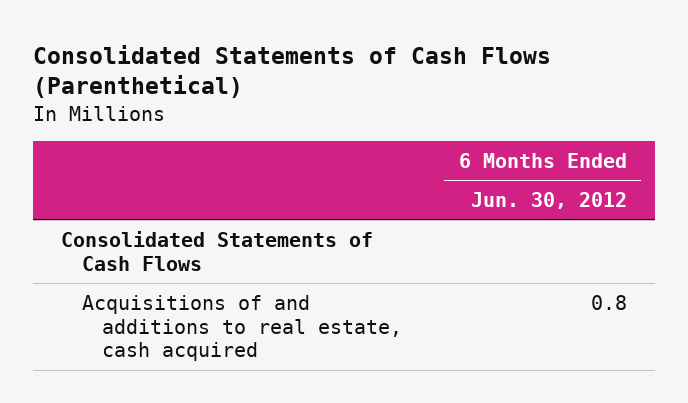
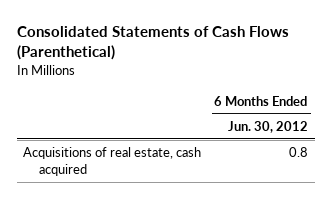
- Consolidated Statements of Cash Flows
- Acquisitions of and additions to real estate, cash acquired | 0.8
+ Acquisitions of real estate, cash acquired | 0.8

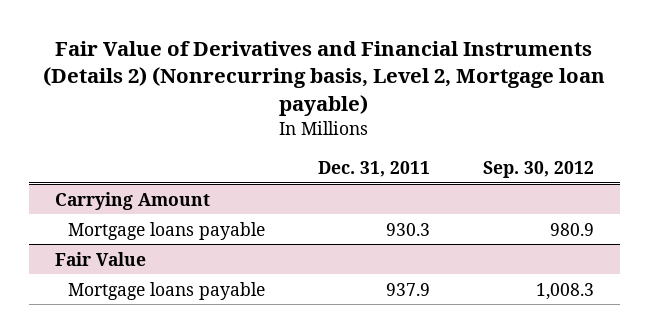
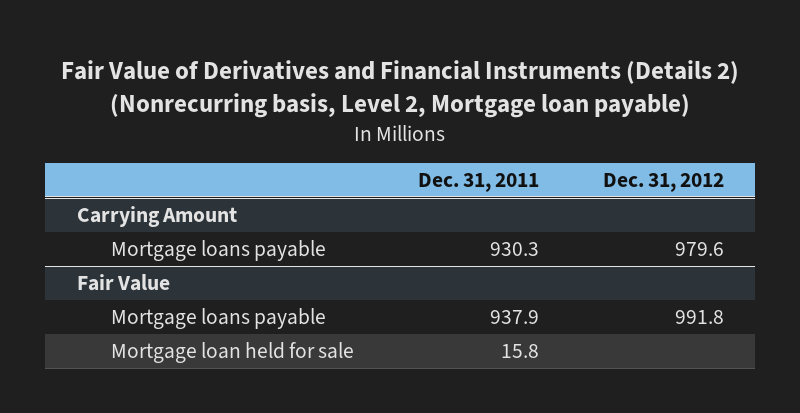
- | Dec. 31, 2011 | Sep. 30, 2012
+ | Dec. 31, 2011 | Dec. 31, 2012
@ Fair Value
+ Mortgage loan held for sale | 15.8 |

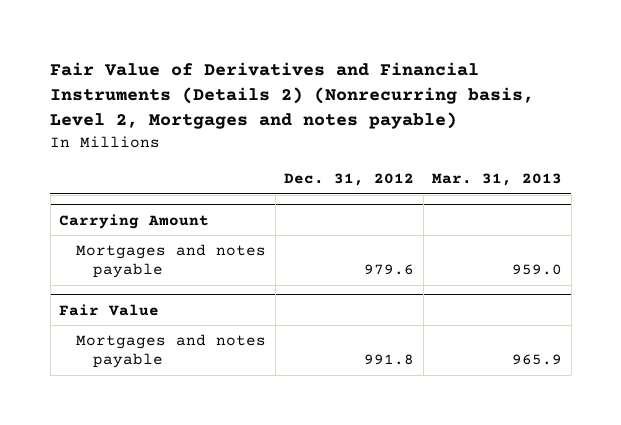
- Fair Value of Derivatives and Financial Instruments (Details 2) (Nonrecurring basis, Level 2, Mortgage loan payable)
+ Fair Value of Derivatives and Financial Instruments (Details 2) (Nonrecurring basis, Level 2, Mortgages and notes payable)
- | Dec. 31, 2011 | Dec. 31, 2012
+ | Dec. 31, 2012 | Mar. 31, 2013
@ Carrying Amount
- Mortgage loans payable | 930.3 | 979.6
+ Mortgages and notes payable | 979.6 | 959.0
@ Fair Value
- Mortgage loans payable | 937.9 | 991.8
- Mortgage loan held for sale | 15.8 |
+ Mortgages and notes payable | 991.8 | 965.9

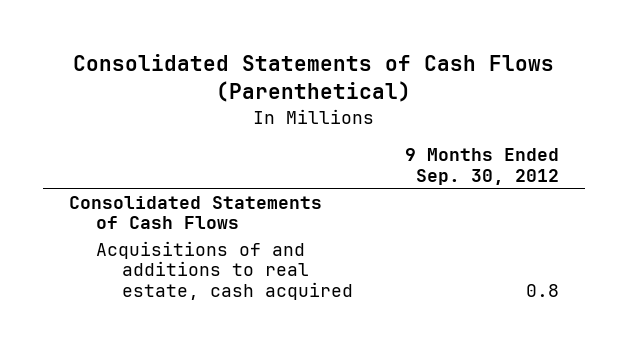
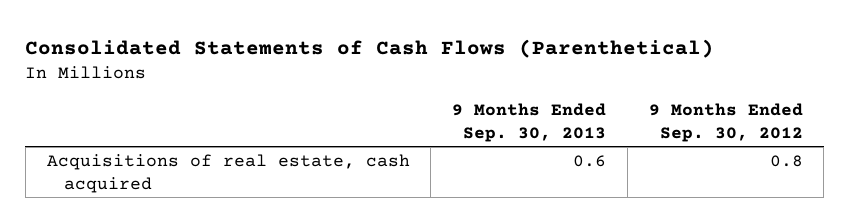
- | 9 Months Ended Sep. 30, 2012
+ | 9 Months Ended Sep. 30, 2013 | 9 Months Ended Sep. 30, 2012
- Consolidated Statements of Cash Flows
- Acquisitions of and additions to real estate, cash acquired | 0.8
+ Acquisitions of real estate, cash acquired | 0.6 | 0.8

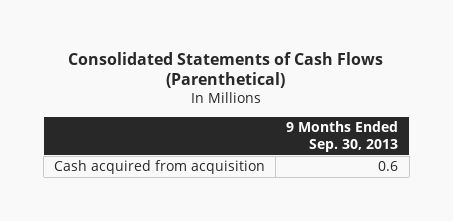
- | 9 Months Ended Sep. 30, 2013 | 9 Months Ended Sep. 30, 2012
+ | 9 Months Ended Sep. 30, 2013
- Acquisitions of real estate, cash acquired | 0.6 | 0.8
+ Cash acquired from acquisition | 0.6

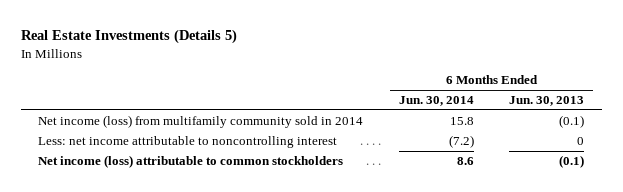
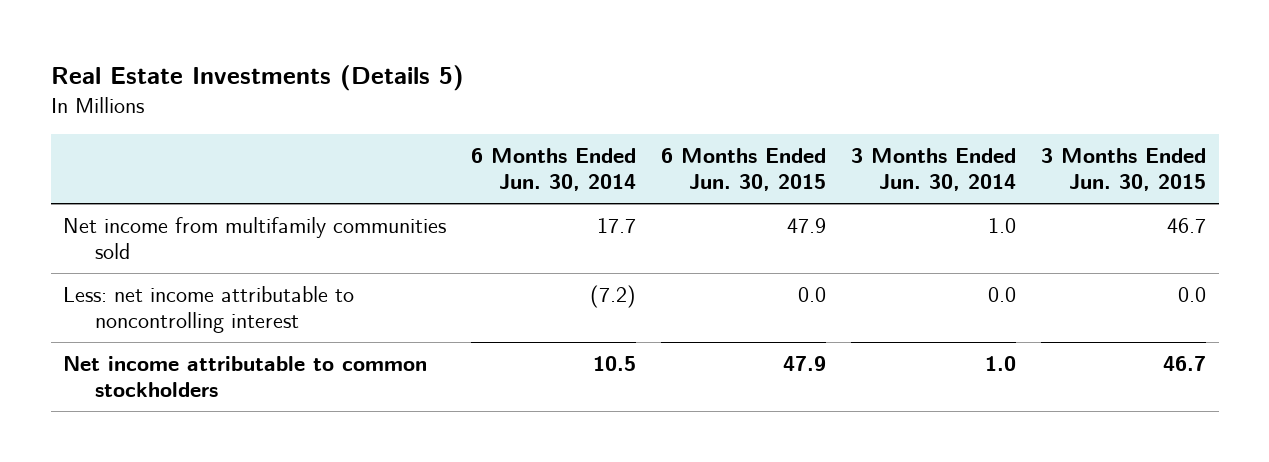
- | 6 Months Ended Jun. 30, 2014 | 6 Months Ended Jun. 30, 2013
+ | 6 Months Ended Jun. 30, 2014 | 6 Months Ended Jun. 30, 2015 | 3 Months Ended Jun. 30, 2014 | 3 Months Ended Jun. 30, 2015
- Net income (loss) from multifamily community sold in 2014 | 15.8 | (0.1)
+ Net income from multifamily communities sold | 17.7 | 47.9 | 1.0 | 46.7
- Net income (loss) attributable to common stockholders | 8.6 | (0.1)
+ Net income attributable to common stockholders | 10.5 | 47.9 | 1.0 | 46.7

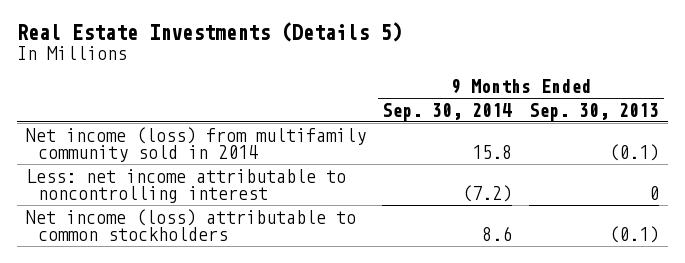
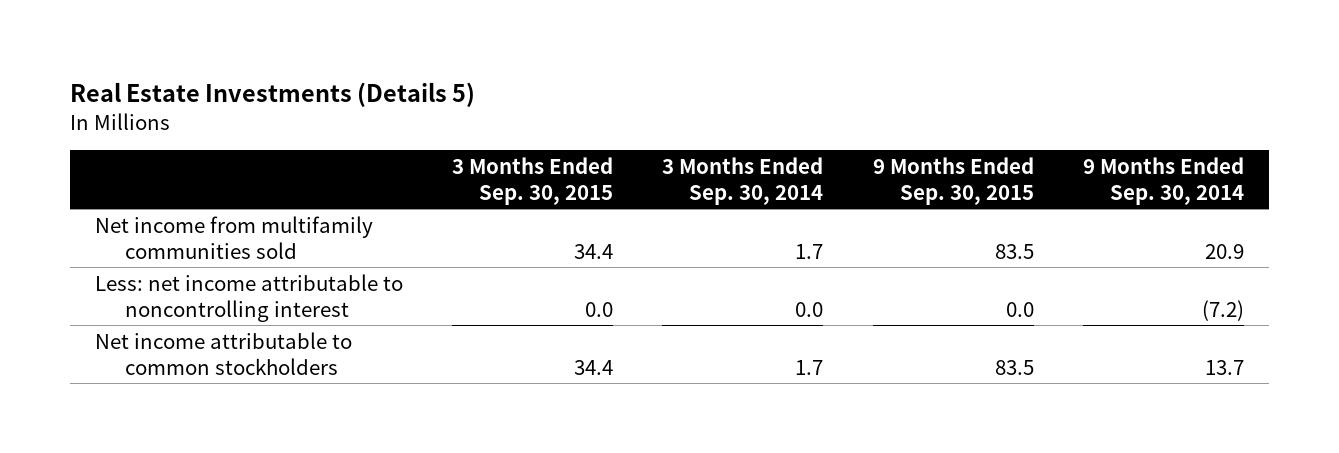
- | 9 Months Ended Sep. 30, 2014 | 9 Months Ended Sep. 30, 2013
+ | 3 Months Ended Sep. 30, 2015 | 3 Months Ended Sep. 30, 2014 | 9 Months Ended Sep. 30, 2015 | 9 Months Ended Sep. 30, 2014
- Net income (loss) from multifamily community sold in 2014 | 15.8 | (0.1)
+ Net income from multifamily communities sold | 34.4 | 1.7 | 83.5 | 20.9
- Net income (loss) attributable to common stockholders | 8.6 | (0.1)
+ Net income attributable to common stockholders | 34.4 | 1.7 | 83.5 | 13.7

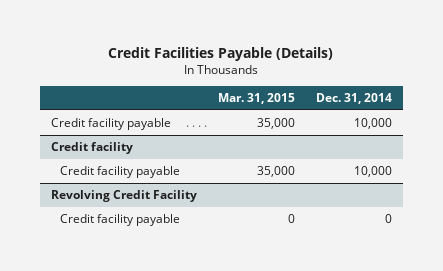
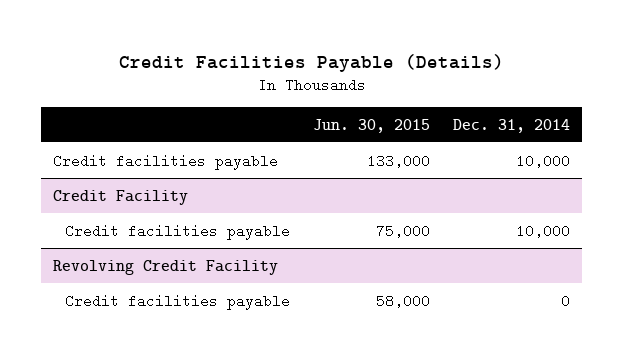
- | Mar. 31, 2015 | Dec. 31, 2014
+ | Jun. 30, 2015 | Dec. 31, 2014
- Credit facility payable | 35,000 | 10,000
- Credit facility
- Credit facility payable | 35,000 | 10,000
+ Credit facilities payable | 133,000 | 10,000
+ Credit Facility
+ Credit facilities payable | 75,000 | 10,000
@ Revolving Credit Facility
- Credit facility payable | 0 | 0
+ Credit facilities payable | 58,000 | 0

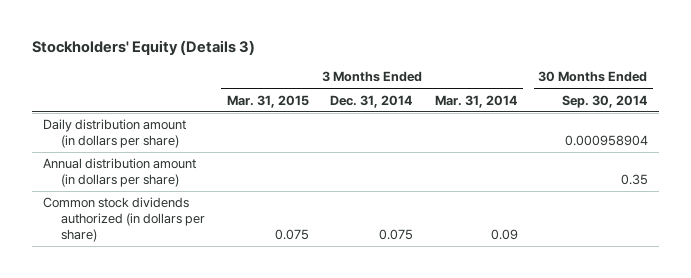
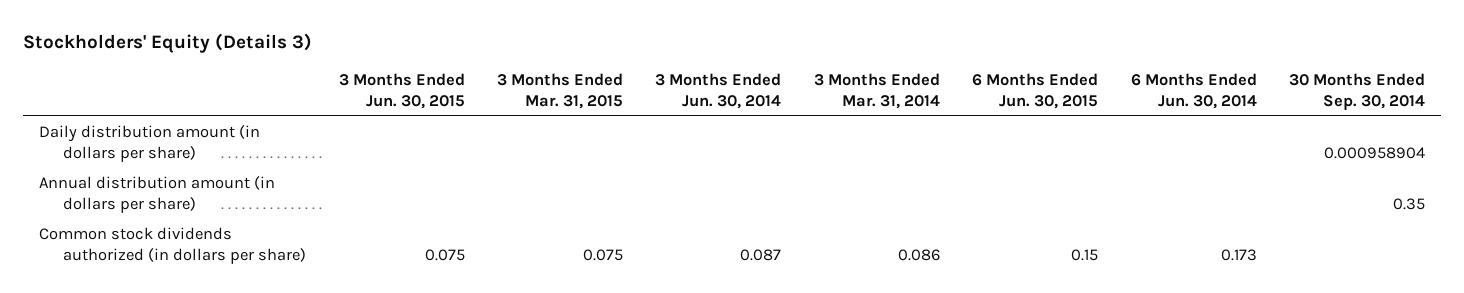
- | 3 Months Ended Mar. 31, 2015 | 3 Months Ended Dec. 31, 2014 | 3 Months Ended Mar. 31, 2014 | 30 Months Ended Sep. 30, 2014
+ | 3 Months Ended Jun. 30, 2015 | 3 Months Ended Mar. 31, 2015 | 3 Months Ended Jun. 30, 2014 | 3 Months Ended Mar. 31, 2014 | 6 Months Ended Jun. 30, 2015 | 6 Months Ended Jun. 30, 2014 | 30 Months Ended Sep. 30, 2014
- Common stock dividends authorized (in dollars per share) | 0.075 | 0.075 | 0.09 |
+ Common stock dividends authorized (in dollars per share) | 0.075 | 0.075 | 0.087 | 0.086 | 0.15 | 0.173 |

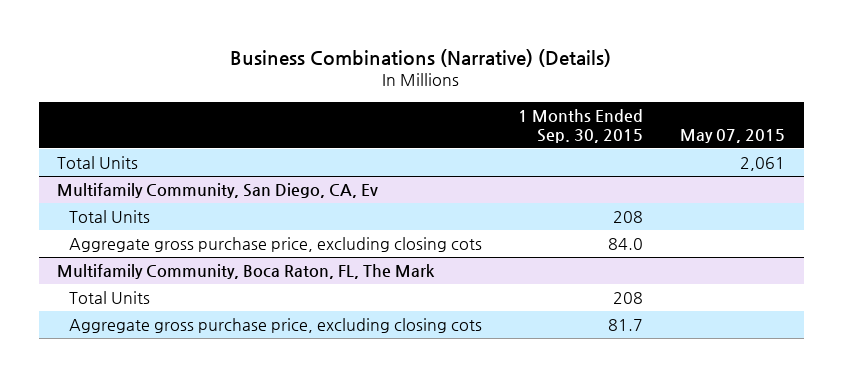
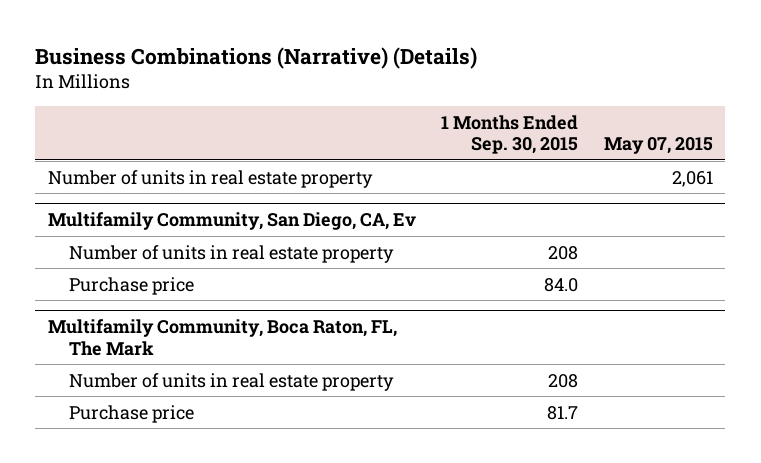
- Total Units | | 2,061
+ Number of units in real estate property | | 2,061
@ Multifamily Community, San Diego, CA, Ev
- Total Units | 208 |
- Aggregate gross purchase price, excluding closing cots | 84.0 |
+ Number of units in real estate property | 208 |
+ Purchase price | 84.0 |
@ Multifamily Community, Boca Raton, FL, The Mark
- Total Units | 208 |
- Aggregate gross purchase price, excluding closing cots | 81.7 |
+ Number of units in real estate property | 208 |
+ Purchase price | 81.7 |

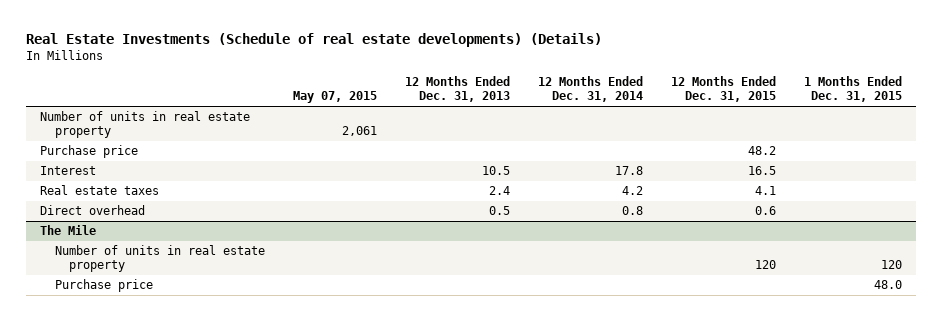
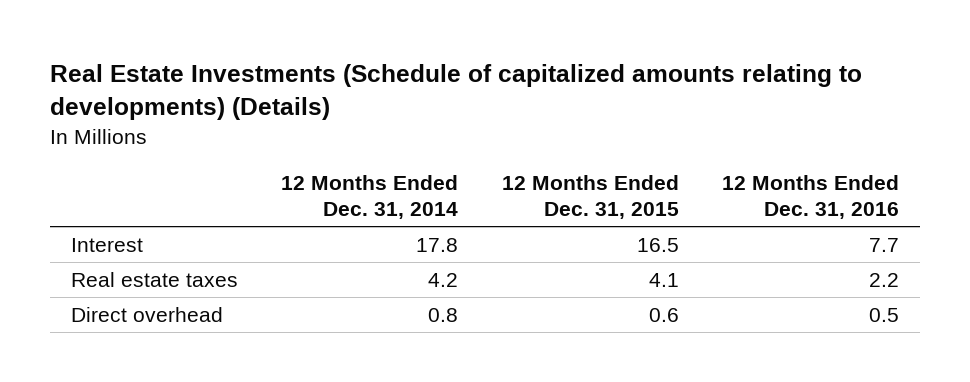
- Real Estate Investments (Schedule of real estate developments) (Details)
+ Real Estate Investments (Schedule of capitalized amounts relating to developments) (Details)
- | May 07, 2015 | 12 Months Ended Dec. 31, 2013 | 12 Months Ended Dec. 31, 2014 | 12 Months Ended Dec. 31, 2015 | 1 Months Ended Dec. 31, 2015
+ | 12 Months Ended Dec. 31, 2014 | 12 Months Ended Dec. 31, 2015 | 12 Months Ended Dec. 31, 2016
- Number of units in real estate property | 2,061 | | | |
- Purchase price | | | | 48.2 |
- The Mile
- Number of units in real estate property | | | | 120 | 120
- Purchase price | | | | | 48.0

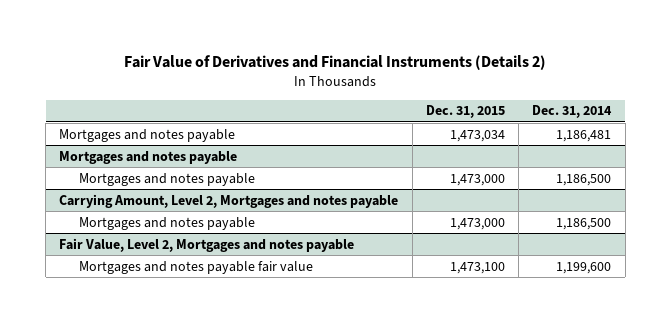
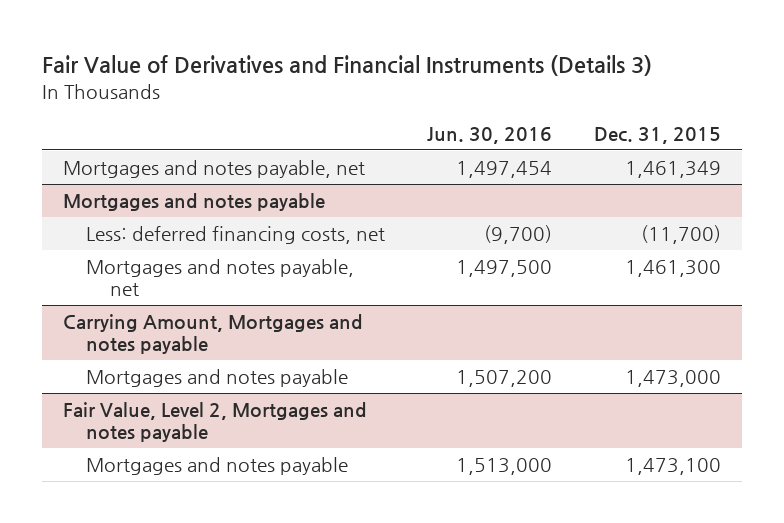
- Fair Value of Derivatives and Financial Instruments (Details 2)
+ Fair Value of Derivatives and Financial Instruments (Details 3)
- | Dec. 31, 2015 | Dec. 31, 2014
+ | Jun. 30, 2016 | Dec. 31, 2015
- Mortgages and notes payable | 1,473,034 | 1,186,481
+ Mortgages and notes payable, net | 1,497,454 | 1,461,349
@ Mortgages and notes payable
- Mortgages and notes payable | 1,473,000 | 1,186,500
- Carrying Amount, Level 2, Mortgages and notes payable
@ Mortgages and notes payable
+ Less: deferred financing costs, net | (9,700) | (11,700)
+ Mortgages and notes payable, net | 1,497,500 | 1,461,300
+ Carrying Amount, Mortgages and notes payable
@ Fair Value, Level 2, Mortgages and notes payable
- Mortgages and notes payable fair value | 1,473,100 | 1,199,600
+ Mortgages and notes payable | 1,513,000 | 1,473,100

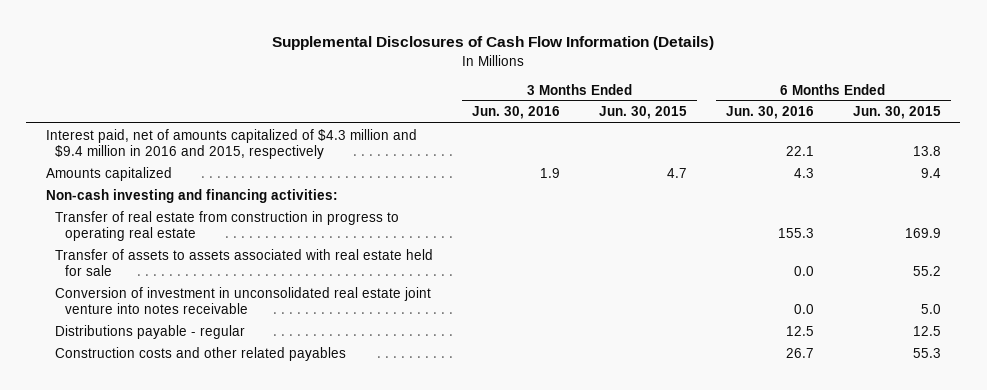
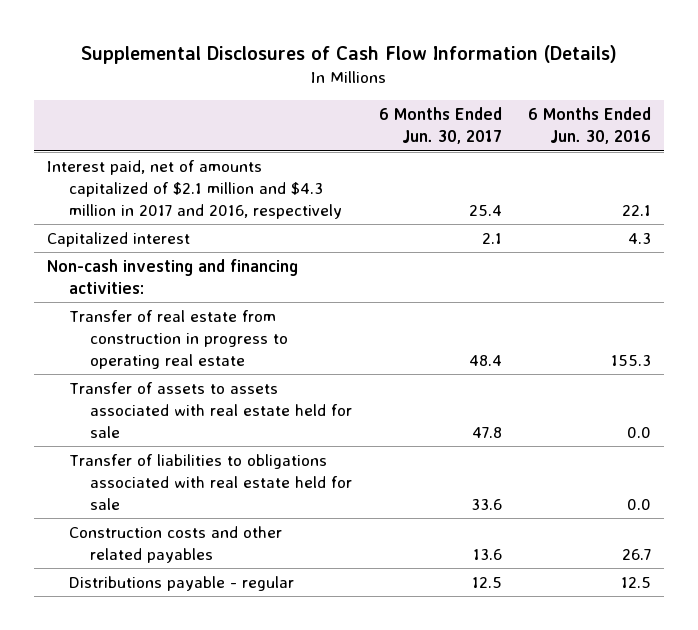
- | 3 Months Ended Jun. 30, 2016 | 3 Months Ended Jun. 30, 2015 | 6 Months Ended Jun. 30, 2016 | 6 Months Ended Jun. 30, 2015
+ | 6 Months Ended Jun. 30, 2017 | 6 Months Ended Jun. 30, 2016
- Interest paid, net of amounts capitalized of $4.3 million and $9.4 million in 2016 and 2015, respectively | | | 22.1 | 13.8
- Amounts capitalized | 1.9 | 4.7 | 4.3 | 9.4
+ Interest paid, net of amounts capitalized of $2.1 million and $4.3 million in 2017 and 2016, respectively | 25.4 | 22.1
+ Capitalized interest | 2.1 | 4.3
- Conversion of investment in unconsolidated real estate joint venture into notes receivable | | | 0.0 | 5.0
+ Transfer of liabilities to obligations associated with real estate held for sale | 33.6 | 0.0
moved down: Distributions payable - regular | 12.5 | 12.5

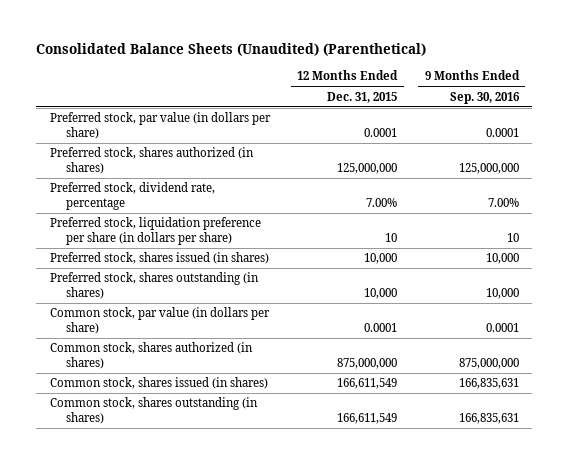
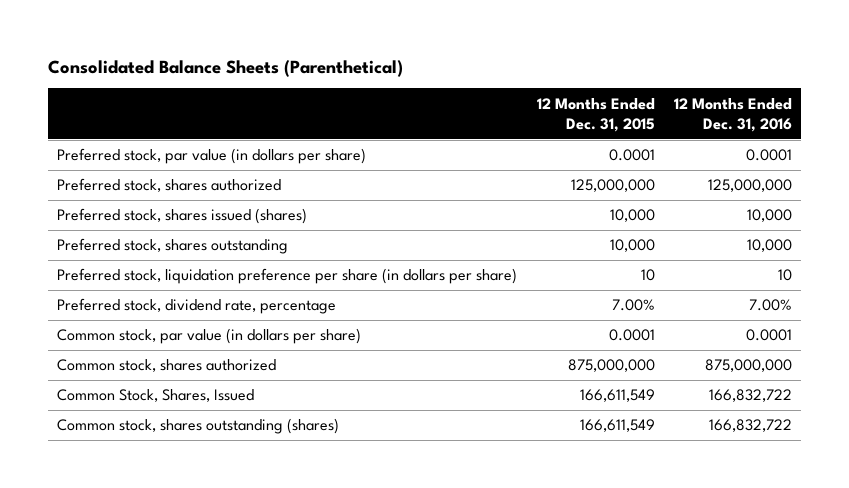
- Consolidated Balance Sheets (Unaudited) (Parenthetical)
+ Consolidated Balance Sheets (Parenthetical)
- | 12 Months Ended Dec. 31, 2015 | 9 Months Ended Sep. 30, 2016
+ | 12 Months Ended Dec. 31, 2015 | 12 Months Ended Dec. 31, 2016
- Preferred stock, shares authorized (in shares) | 125,000,000 | 125,000,000
+ Preferred stock, shares authorized | 125,000,000 | 125,000,000
+ Preferred stock, shares issued (shares) | 10,000 | 10,000
+ Preferred stock, shares outstanding | 10,000 | 10,000
- Preferred stock, shares issued (in shares) | 10,000 | 10,000
- Preferred stock, shares outstanding (in shares) | 10,000 | 10,000
moved down: Preferred stock, dividend rate, percentage | 7.00% | 7.00%
- Common stock, shares authorized (in shares) | 875,000,000 | 875,000,000
- Common stock, shares issued (in shares) | 166,611,549 | 166,835,631
- Common stock, shares outstanding (in shares) | 166,611,549 | 166,835,631
+ Common stock, shares authorized | 875,000,000 | 875,000,000
+ Common Stock, Shares, Issued | 166,611,549 | 166,832,722
+ Common stock, shares outstanding (shares) | 166,611,549 | 166,832,722

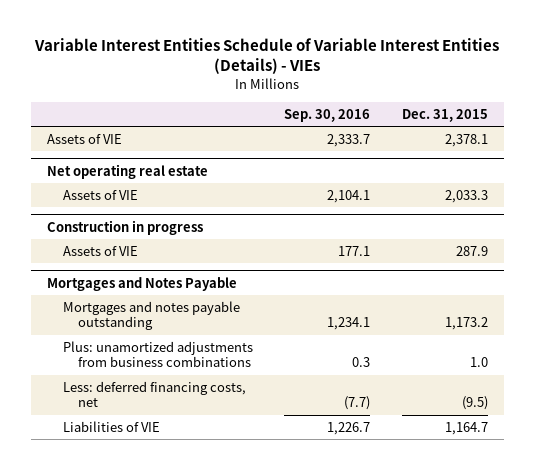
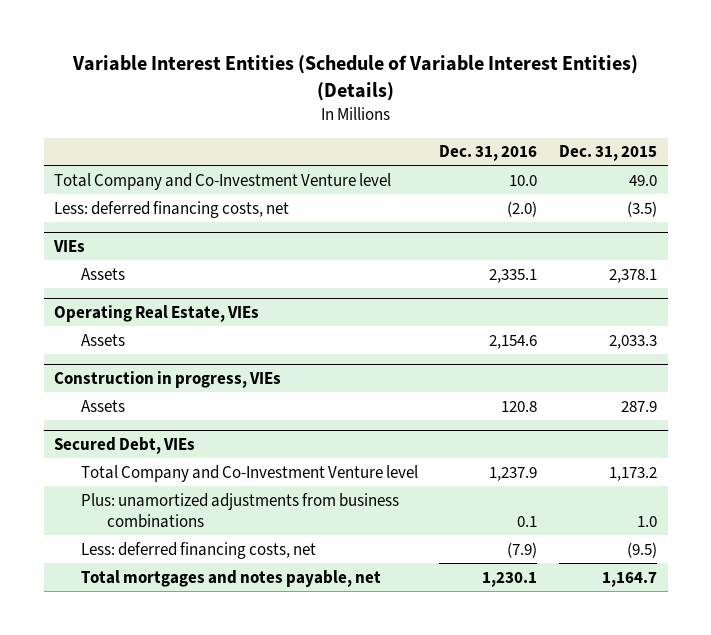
- Variable Interest Entities Schedule of Variable Interest Entities (Details) - VIEs
+ Variable Interest Entities (Schedule of Variable Interest Entities) (Details)
- | Sep. 30, 2016 | Dec. 31, 2015
+ | Dec. 31, 2016 | Dec. 31, 2015
- Assets of VIE | 2,333.7 | 2,378.1
- Net operating real estate
- Assets of VIE | 2,104.1 | 2,033.3
- Construction in progress
- Assets of VIE | 177.1 | 287.9
- Mortgages and Notes Payable
- Mortgages and notes payable outstanding | 1,234.1 | 1,173.2
+ Total Company and Co-Investment Venture level | 10.0 | 49.0
+ Less: deferred financing costs, net | (2.0) | (3.5)
+ VIEs
+ Assets | 2,335.1 | 2,378.1
+ Operating Real Estate, VIEs
+ Assets | 2,154.6 | 2,033.3
+ Construction in progress, VIEs
+ Assets | 120.8 | 287.9
+ Secured Debt, VIEs
+ Total Company and Co-Investment Venture level | 1,237.9 | 1,173.2
- Liabilities of VIE | 1,226.7 | 1,164.7
+ Total mortgages and notes payable, net | 1,230.1 | 1,164.7

